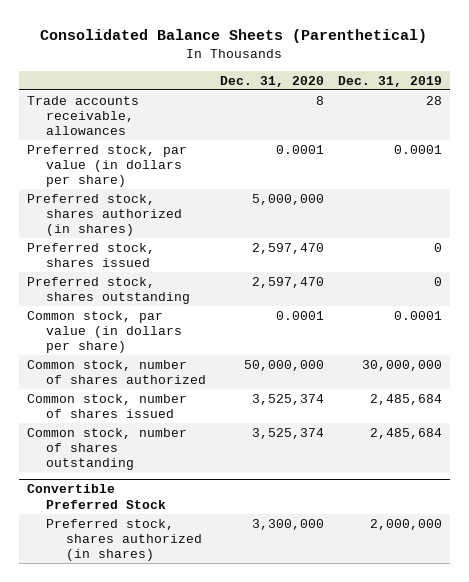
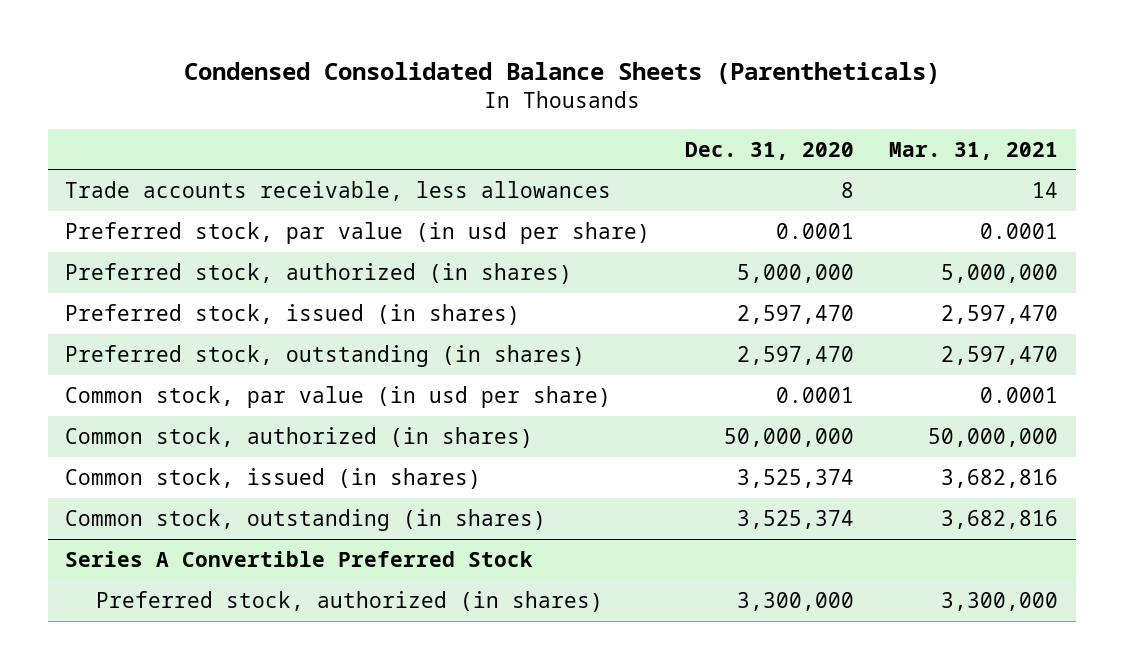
- Consolidated Balance Sheets (Parenthetical)
+ Condensed Consolidated Balance Sheets (Parentheticals)
- | Dec. 31, 2020 | Dec. 31, 2019
+ | Dec. 31, 2020 | Mar. 31, 2021
- Trade accounts receivable, allowances | 8 | 28
- Preferred stock, par value (in dollars per share) | 0.0001 | 0.0001
- Preferred stock, shares authorized (in shares) | 5,000,000 |
- Preferred stock, shares issued | 2,597,470 | 0
- Preferred stock, shares outstanding | 2,597,470 | 0
- Common stock, par value (in dollars per share) | 0.0001 | 0.0001
- Common stock, number of shares authorized | 50,000,000 | 30,000,000
- Common stock, number of shares issued | 3,525,374 | 2,485,684
- Common stock, number of shares outstanding | 3,525,374 | 2,485,684
- Convertible Preferred Stock
- Preferred stock, shares authorized (in shares) | 3,300,000 | 2,000,000
+ Trade accounts receivable, less allowances | 8 | 14
+ Preferred stock, par value (in usd per share) | 0.0001 | 0.0001
+ Preferred stock, authorized (in shares) | 5,000,000 | 5,000,000
+ Preferred stock, issued (in shares) | 2,597,470 | 2,597,470
+ Preferred stock, outstanding (in shares) | 2,597,470 | 2,597,470
+ Common stock, par value (in usd per share) | 0.0001 | 0.0001
+ Common stock, authorized (in shares) | 50,000,000 | 50,000,000
+ Common stock, issued (in shares) | 3,525,374 | 3,682,816
+ Common stock, outstanding (in shares) | 3,525,374 | 3,682,816
+ Series A Convertible Preferred Stock
+ Preferred stock, authorized (in shares) | 3,300,000 | 3,300,000

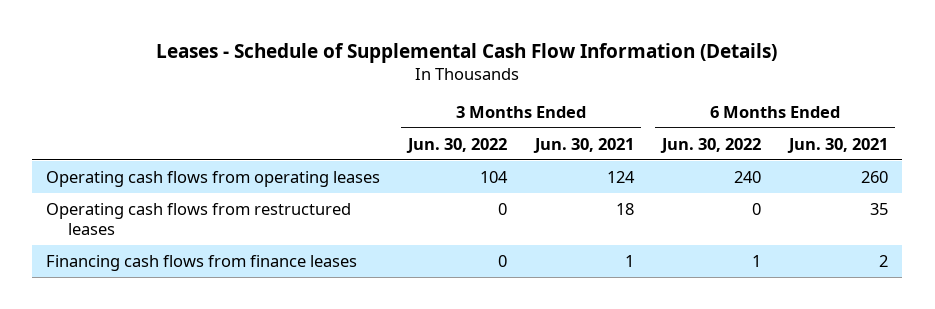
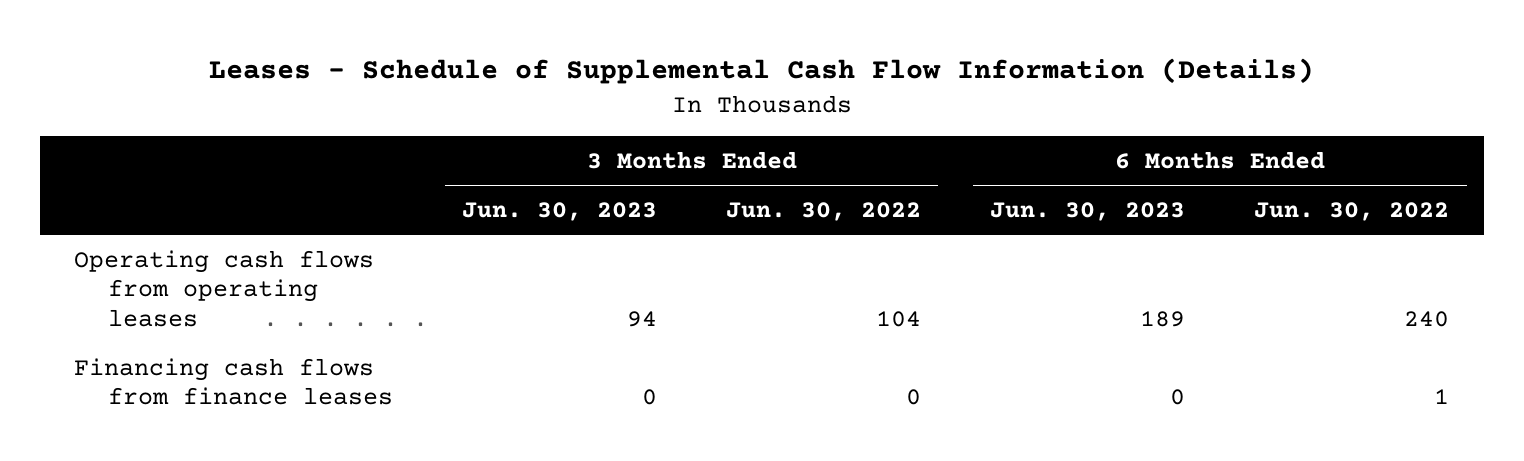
- | 3 Months Ended Jun. 30, 2022 | 3 Months Ended Jun. 30, 2021 | 6 Months Ended Jun. 30, 2022 | 6 Months Ended Jun. 30, 2021
+ | 3 Months Ended Jun. 30, 2023 | 3 Months Ended Jun. 30, 2022 | 6 Months Ended Jun. 30, 2023 | 6 Months Ended Jun. 30, 2022
- Operating cash flows from restructured leases | 0 | 18 | 0 | 35

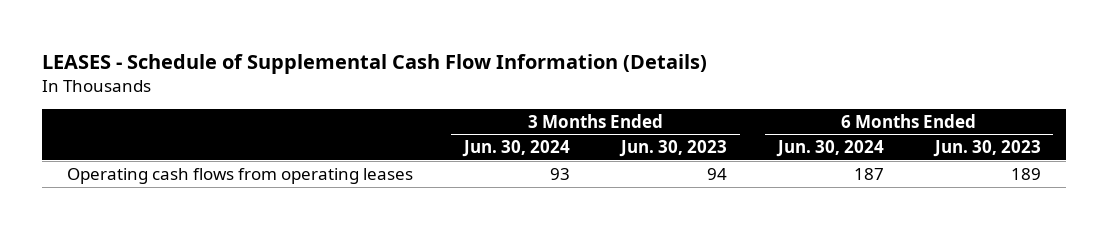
- Leases - Schedule of Supplemental Cash Flow Information (Details)
+ LEASES - Schedule of Supplemental Cash Flow Information (Details)
- | 3 Months Ended Jun. 30, 2023 | 3 Months Ended Jun. 30, 2022 | 6 Months Ended Jun. 30, 2023 | 6 Months Ended Jun. 30, 2022
+ | 3 Months Ended Jun. 30, 2024 | 3 Months Ended Jun. 30, 2023 | 6 Months Ended Jun. 30, 2024 | 6 Months Ended Jun. 30, 2023
- Financing cash flows from finance leases | 0 | 0 | 0 | 1

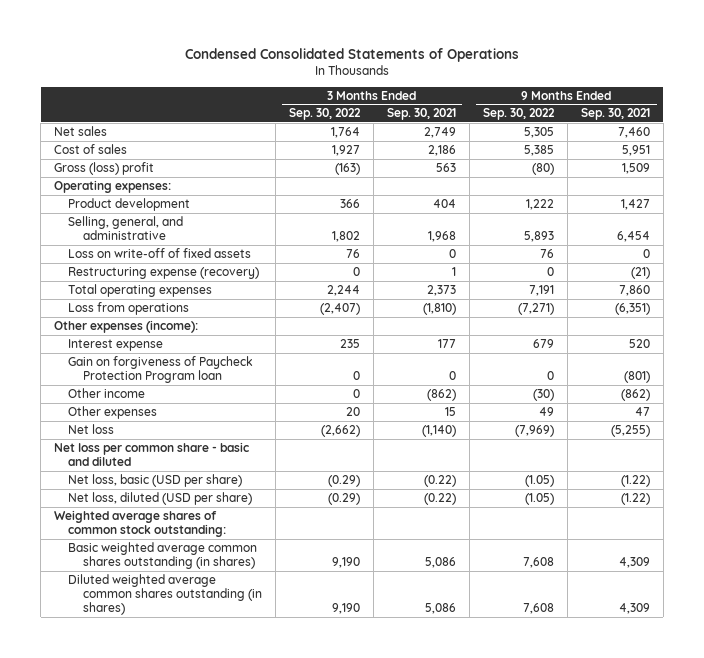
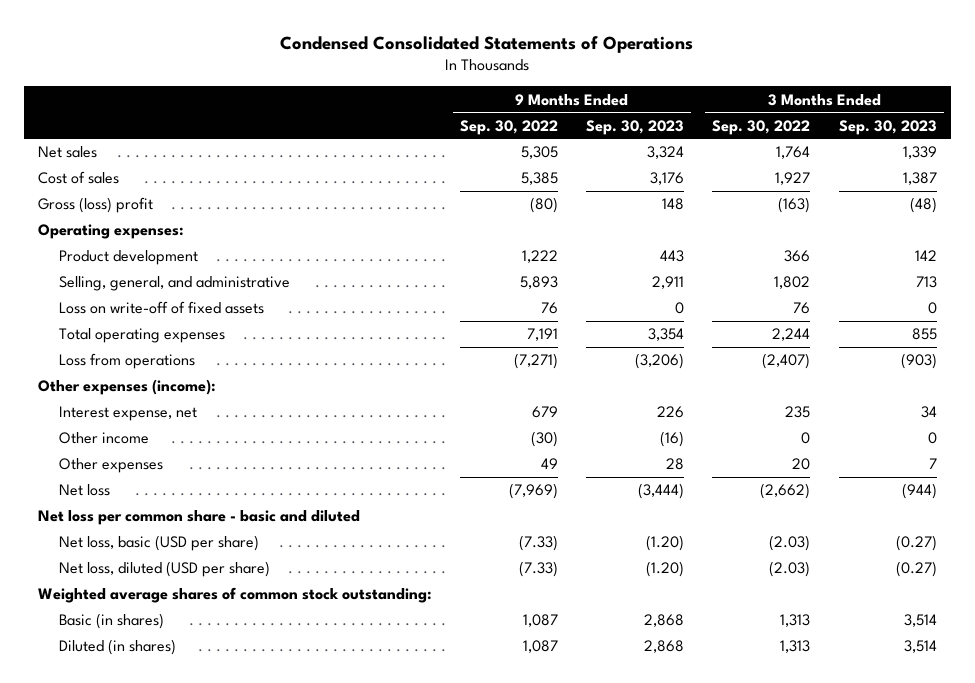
- | 3 Months Ended Sep. 30, 2022 | 3 Months Ended Sep. 30, 2021 | 9 Months Ended Sep. 30, 2022 | 9 Months Ended Sep. 30, 2021
+ | 9 Months Ended Sep. 30, 2022 | 9 Months Ended Sep. 30, 2023 | 3 Months Ended Sep. 30, 2022 | 3 Months Ended Sep. 30, 2023
- Restructuring expense (recovery) | 0 | 1 | 0 | (21)
- Interest expense | 235 | 177 | 679 | 520
- Gain on forgiveness of Paycheck Protection Program loan | 0 | 0 | 0 | (801)
+ Interest expense, net | 679 | 226 | 235 | 34
- Net loss, basic (USD per share) | (0.29) | (0.22) | (1.05) | (1.22)
- Net loss, diluted (USD per share) | (0.29) | (0.22) | (1.05) | (1.22)
+ Net loss, basic (USD per share) | (7.33) | (1.20) | (2.03) | (0.27)
+ Net loss, diluted (USD per share) | (7.33) | (1.20) | (2.03) | (0.27)
- Basic weighted average common shares outstanding (in shares) | 9,190 | 5,086 | 7,608 | 4,309
- Diluted weighted average common shares outstanding (in shares) | 9,190 | 5,086 | 7,608 | 4,309
+ Basic (in shares) | 1,087 | 2,868 | 1,313 | 3,514
+ Diluted (in shares) | 1,087 | 2,868 | 1,313 | 3,514

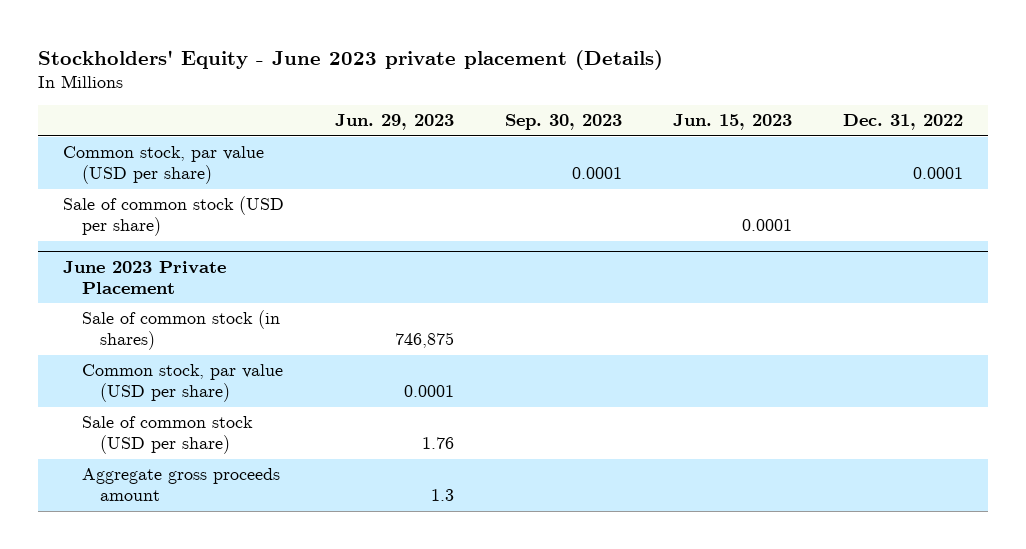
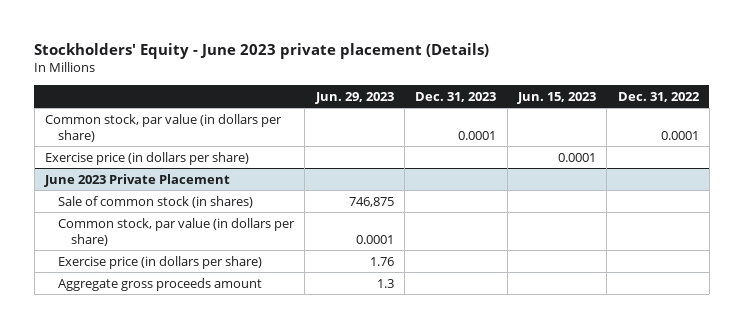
- | Jun. 29, 2023 | Sep. 30, 2023 | Jun. 15, 2023 | Dec. 31, 2022
+ | Jun. 29, 2023 | Dec. 31, 2023 | Jun. 15, 2023 | Dec. 31, 2022
- Common stock, par value (USD per share) | | 0.0001 | | 0.0001
- Sale of common stock (USD per share) | | | 0.0001 |
+ Common stock, par value (in dollars per share) | | 0.0001 | | 0.0001
+ Exercise price (in dollars per share) | | | 0.0001 |
@ June 2023 Private Placement
- Common stock, par value (USD per share) | 0.0001 | | |
- Sale of common stock (USD per share) | 1.76 | | |
+ Common stock, par value (in dollars per share) | 0.0001 | | |
+ Exercise price (in dollars per share) | 1.76 | | |

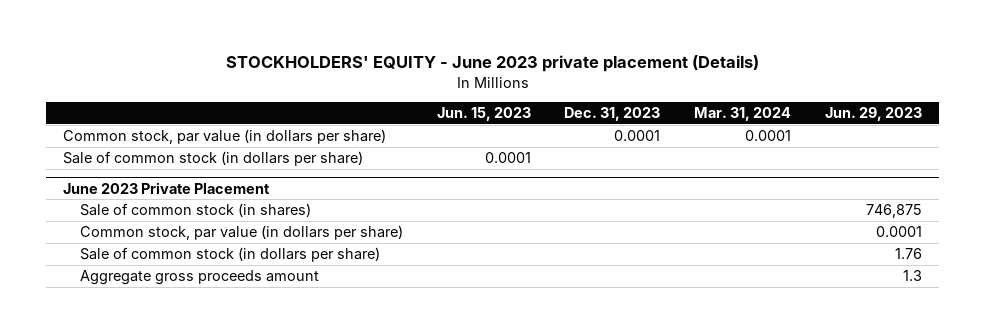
- Stockholders' Equity - June 2023 private placement (Details)
+ STOCKHOLDERS' EQUITY - June 2023 private placement (Details)
- | Jun. 29, 2023 | Dec. 31, 2023 | Jun. 15, 2023 | Dec. 31, 2022
+ | Jun. 15, 2023 | Dec. 31, 2023 | Mar. 31, 2024 | Jun. 29, 2023
- Exercise price (in dollars per share) | | | 0.0001 |
+ Sale of common stock (in dollars per share) | 0.0001 | | |
@ June 2023 Private Placement
- Exercise price (in dollars per share) | 1.76 | | |
+ Sale of common stock (in dollars per share) | | | | 1.76

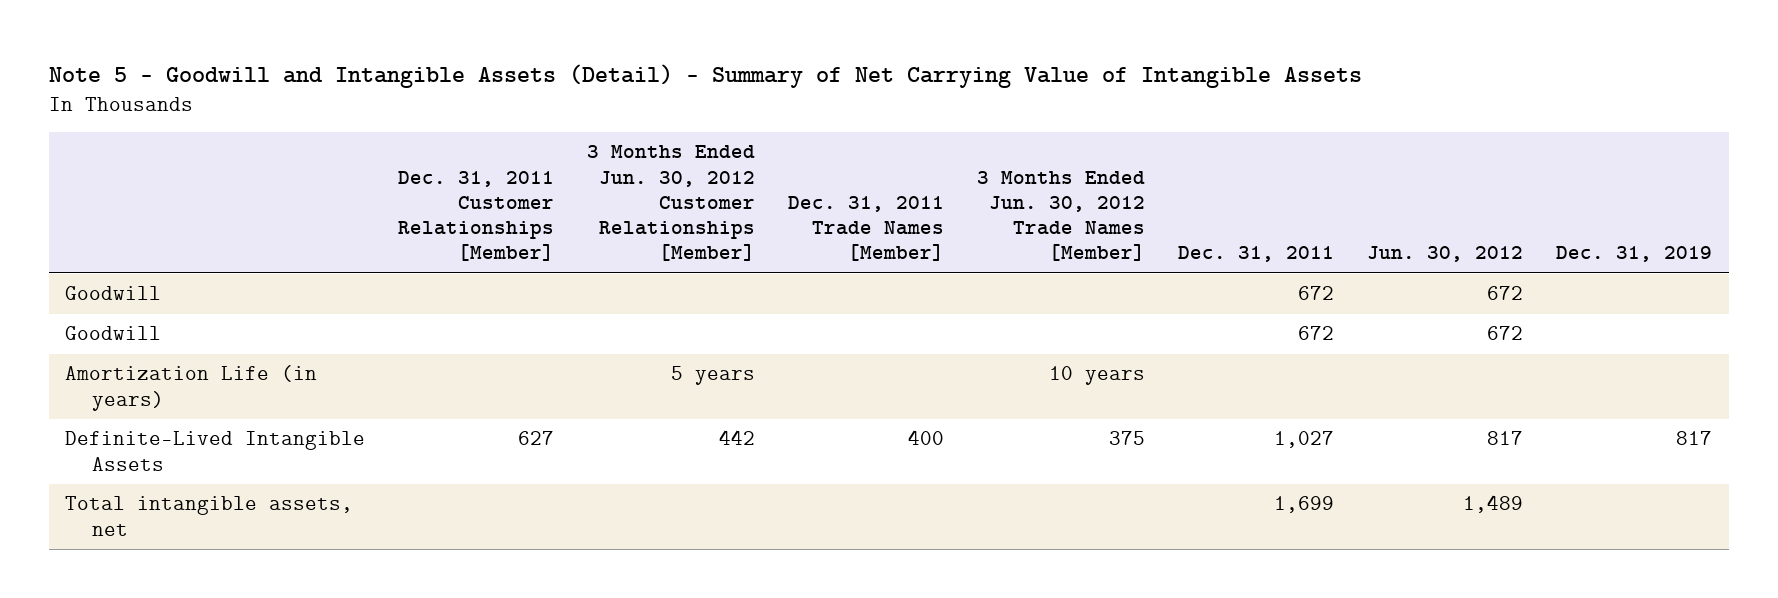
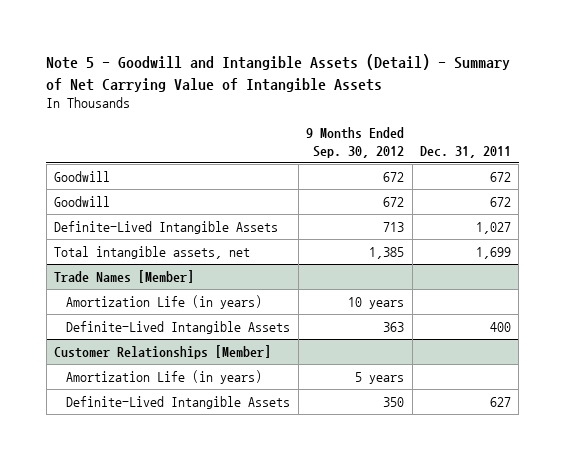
- | Dec. 31, 2011 Customer Relationships [Member] | 3 Months Ended Jun. 30, 2012 Customer Relationships [Member] | Dec. 31, 2011 Trade Names [Member] | 3 Months Ended Jun. 30, 2012 Trade Names [Member] | Dec. 31, 2011 | Jun. 30, 2012 | Dec. 31, 2019
+ | 9 Months Ended Sep. 30, 2012 | Dec. 31, 2011
- Amortization Life (in years) | | 5 years | | 10 years | | |
+ Trade Names [Member]
+ Amortization Life (in years) | 10 years |
+ Definite-Lived Intangible Assets | 363 | 400
+ Customer Relationships [Member]
+ Amortization Life (in years) | 5 years |
+ Definite-Lived Intangible Assets | 350 | 627

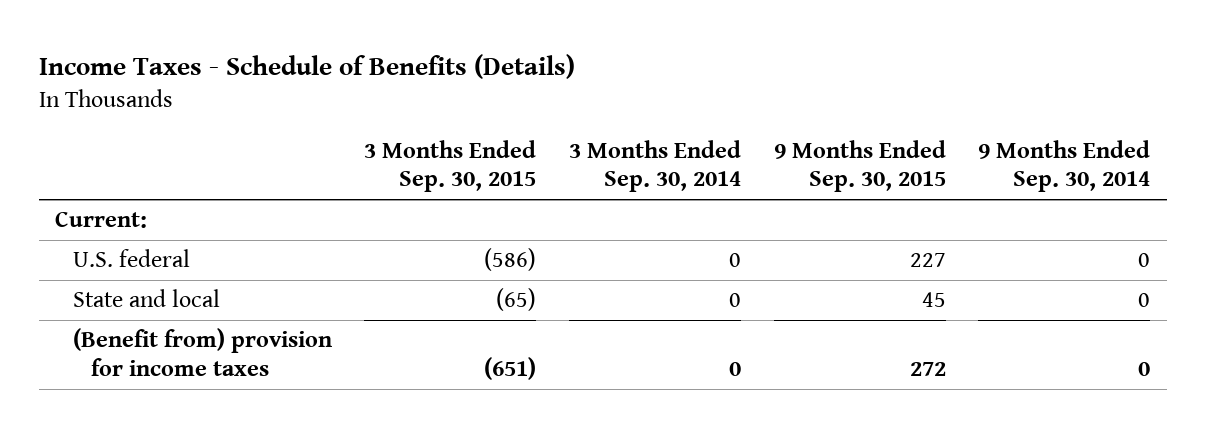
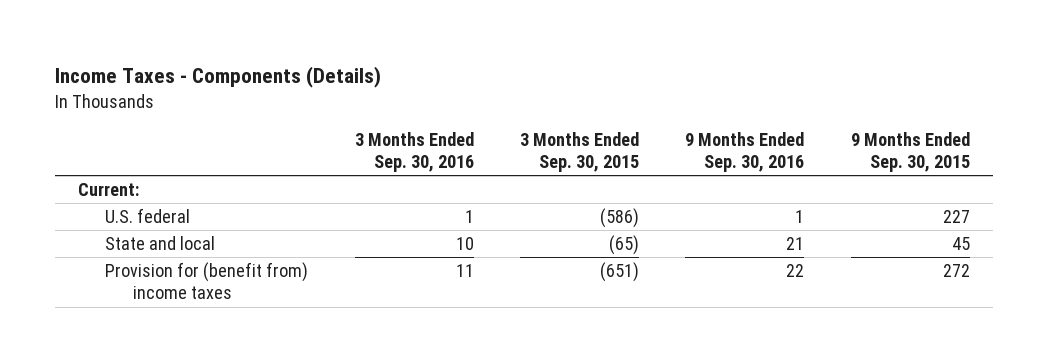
- Income Taxes - Schedule of Benefits (Details)
+ Income Taxes - Components (Details)
- | 3 Months Ended Sep. 30, 2015 | 3 Months Ended Sep. 30, 2014 | 9 Months Ended Sep. 30, 2015 | 9 Months Ended Sep. 30, 2014
+ | 3 Months Ended Sep. 30, 2016 | 3 Months Ended Sep. 30, 2015 | 9 Months Ended Sep. 30, 2016 | 9 Months Ended Sep. 30, 2015
- (Benefit from) provision for income taxes | (651) | 0 | 272 | 0
+ Provision for (benefit from) income taxes | 11 | (651) | 22 | 272

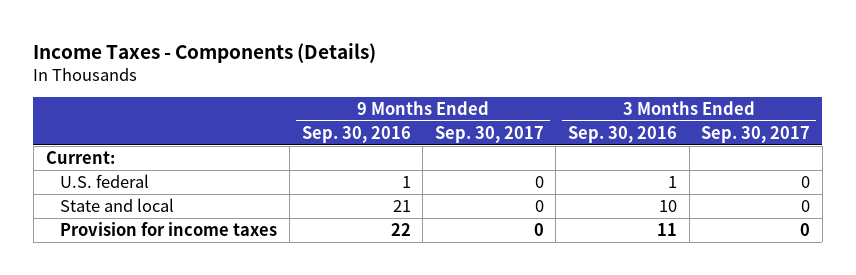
- | 3 Months Ended Sep. 30, 2016 | 3 Months Ended Sep. 30, 2015 | 9 Months Ended Sep. 30, 2016 | 9 Months Ended Sep. 30, 2015
+ | 9 Months Ended Sep. 30, 2016 | 9 Months Ended Sep. 30, 2017 | 3 Months Ended Sep. 30, 2016 | 3 Months Ended Sep. 30, 2017
- Provision for (benefit from) income taxes | 11 | (651) | 22 | 272
+ Provision for income taxes | 22 | 0 | 11 | 0

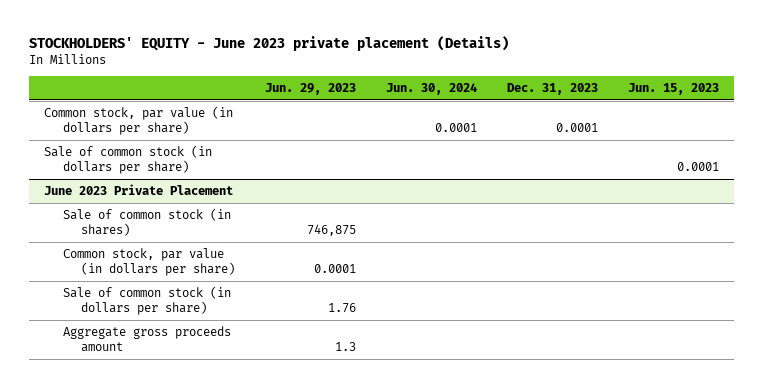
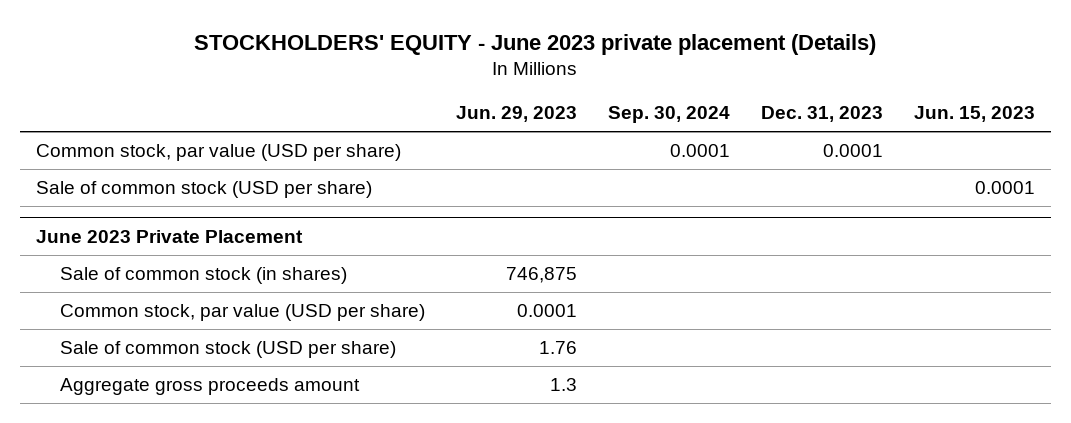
- | Jun. 29, 2023 | Jun. 30, 2024 | Dec. 31, 2023 | Jun. 15, 2023
+ | Jun. 29, 2023 | Sep. 30, 2024 | Dec. 31, 2023 | Jun. 15, 2023
- Common stock, par value (in dollars per share) | | 0.0001 | 0.0001 |
- Sale of common stock (in dollars per share) | | | | 0.0001
+ Common stock, par value (USD per share) | | 0.0001 | 0.0001 |
+ Sale of common stock (USD per share) | | | | 0.0001
@ June 2023 Private Placement
- Common stock, par value (in dollars per share) | 0.0001 | | |
- Sale of common stock (in dollars per share) | 1.76 | | |
+ Common stock, par value (USD per share) | 0.0001 | | |
+ Sale of common stock (USD per share) | 1.76 | | |

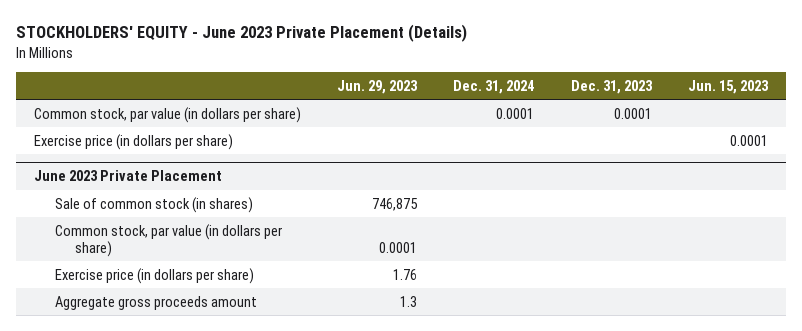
- STOCKHOLDERS' EQUITY - June 2023 private placement (Details)
+ STOCKHOLDERS' EQUITY - June 2023 Private Placement (Details)
- | Jun. 29, 2023 | Sep. 30, 2024 | Dec. 31, 2023 | Jun. 15, 2023
+ | Jun. 29, 2023 | Dec. 31, 2024 | Dec. 31, 2023 | Jun. 15, 2023
- Common stock, par value (USD per share) | | 0.0001 | 0.0001 |
- Sale of common stock (USD per share) | | | | 0.0001
+ Common stock, par value (in dollars per share) | | 0.0001 | 0.0001 |
+ Exercise price (in dollars per share) | | | | 0.0001
@ June 2023 Private Placement
- Common stock, par value (USD per share) | 0.0001 | | |
- Sale of common stock (USD per share) | 1.76 | | |
+ Common stock, par value (in dollars per share) | 0.0001 | | |
+ Exercise price (in dollars per share) | 1.76 | | |

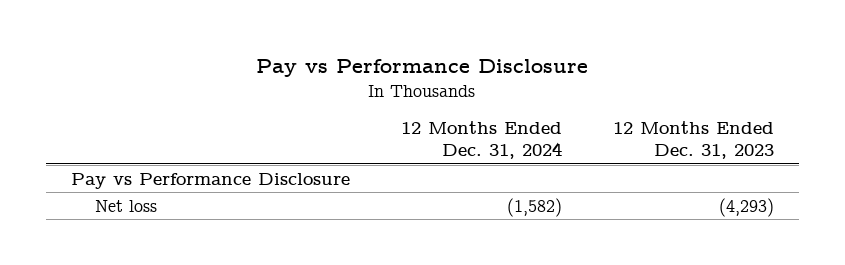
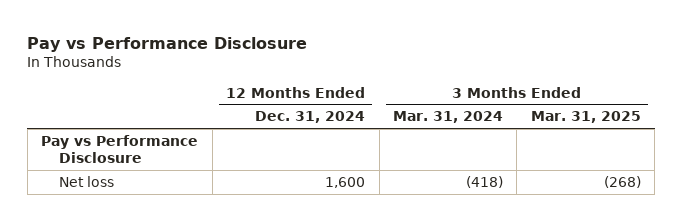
- | 12 Months Ended Dec. 31, 2024 | 12 Months Ended Dec. 31, 2023
+ | 12 Months Ended Dec. 31, 2024 | 3 Months Ended Mar. 31, 2024 | 3 Months Ended Mar. 31, 2025
- Net loss | (1,582) | (4,293)
+ Net loss | 1,600 | (418) | (268)

